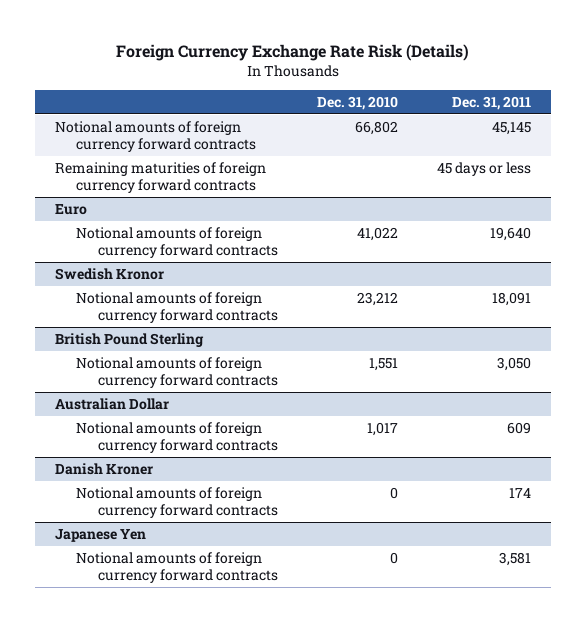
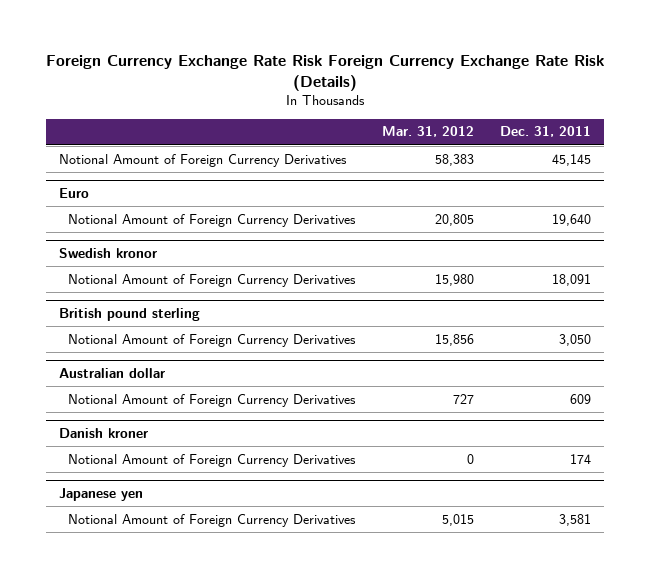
- Foreign Currency Exchange Rate Risk (Details)
+ Foreign Currency Exchange Rate Risk Foreign Currency Exchange Rate Risk (Details)
- | Dec. 31, 2010 | Dec. 31, 2011
+ | Mar. 31, 2012 | Dec. 31, 2011
- Notional amounts of foreign currency forward contracts | 66,802 | 45,145
- Remaining maturities of foreign currency forward contracts | | 45 days or less
+ Notional Amount of Foreign Currency Derivatives | 58,383 | 45,145
@ Euro
- Notional amounts of foreign currency forward contracts | 41,022 | 19,640
- Swedish Kronor
- Notional amounts of foreign currency forward contracts | 23,212 | 18,091
- British Pound Sterling
- Notional amounts of foreign currency forward contracts | 1,551 | 3,050
- Australian Dollar
- Notional amounts of foreign currency forward contracts | 1,017 | 609
- Danish Kroner
- Notional amounts of foreign currency forward contracts | 0 | 174
- Japanese Yen
- Notional amounts of foreign currency forward contracts | 0 | 3,581
@ Euro
+ Notional Amount of Foreign Currency Derivatives | 20,805 | 19,640
+ Swedish kronor
+ Notional Amount of Foreign Currency Derivatives | 15,980 | 18,091
+ British pound sterling
+ Notional Amount of Foreign Currency Derivatives | 15,856 | 3,050
+ Australian dollar
+ Notional Amount of Foreign Currency Derivatives | 727 | 609
+ Danish kroner
+ Notional Amount of Foreign Currency Derivatives | 0 | 174
+ Japanese yen
+ Notional Amount of Foreign Currency Derivatives | 5,015 | 3,581

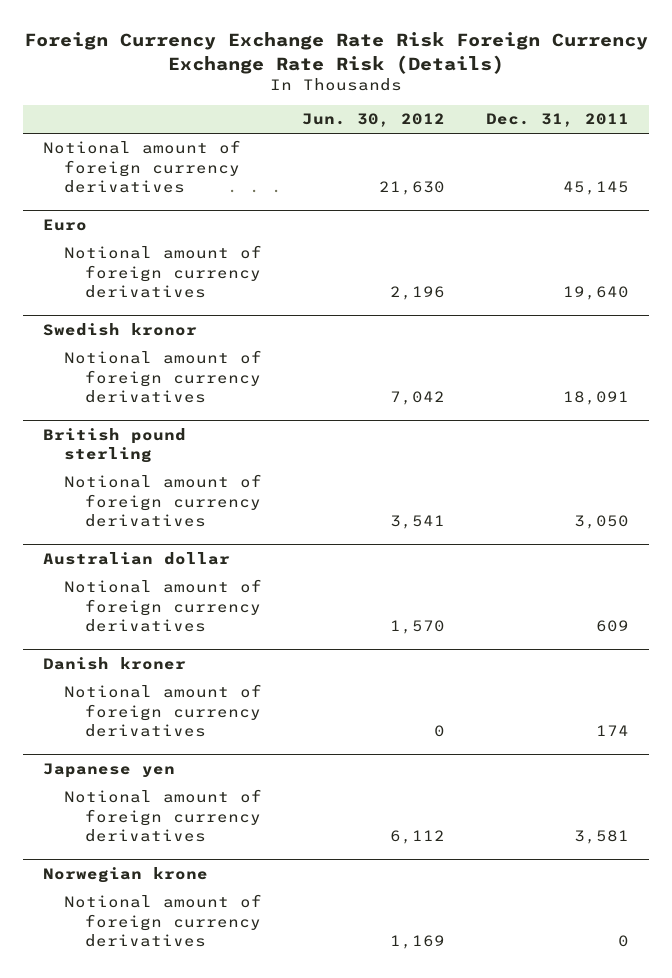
- | Mar. 31, 2012 | Dec. 31, 2011
+ | Jun. 30, 2012 | Dec. 31, 2011
- Notional Amount of Foreign Currency Derivatives | 58,383 | 45,145
+ Notional amount of foreign currency derivatives | 21,630 | 45,145
@ Euro
- Notional Amount of Foreign Currency Derivatives | 20,805 | 19,640
+ Notional amount of foreign currency derivatives | 2,196 | 19,640
@ Swedish kronor
- Notional Amount of Foreign Currency Derivatives | 15,980 | 18,091
+ Notional amount of foreign currency derivatives | 7,042 | 18,091
@ British pound sterling
- Notional Amount of Foreign Currency Derivatives | 15,856 | 3,050
+ Notional amount of foreign currency derivatives | 3,541 | 3,050
@ Australian dollar
- Notional Amount of Foreign Currency Derivatives | 727 | 609
+ Notional amount of foreign currency derivatives | 1,570 | 609
@ Danish kroner
- Notional Amount of Foreign Currency Derivatives | 0 | 174
+ Notional amount of foreign currency derivatives | 0 | 174
@ Japanese yen
- Notional Amount of Foreign Currency Derivatives | 5,015 | 3,581
+ Notional amount of foreign currency derivatives | 6,112 | 3,581
+ Norwegian krone
+ Notional amount of foreign currency derivatives | 1,169 | 0

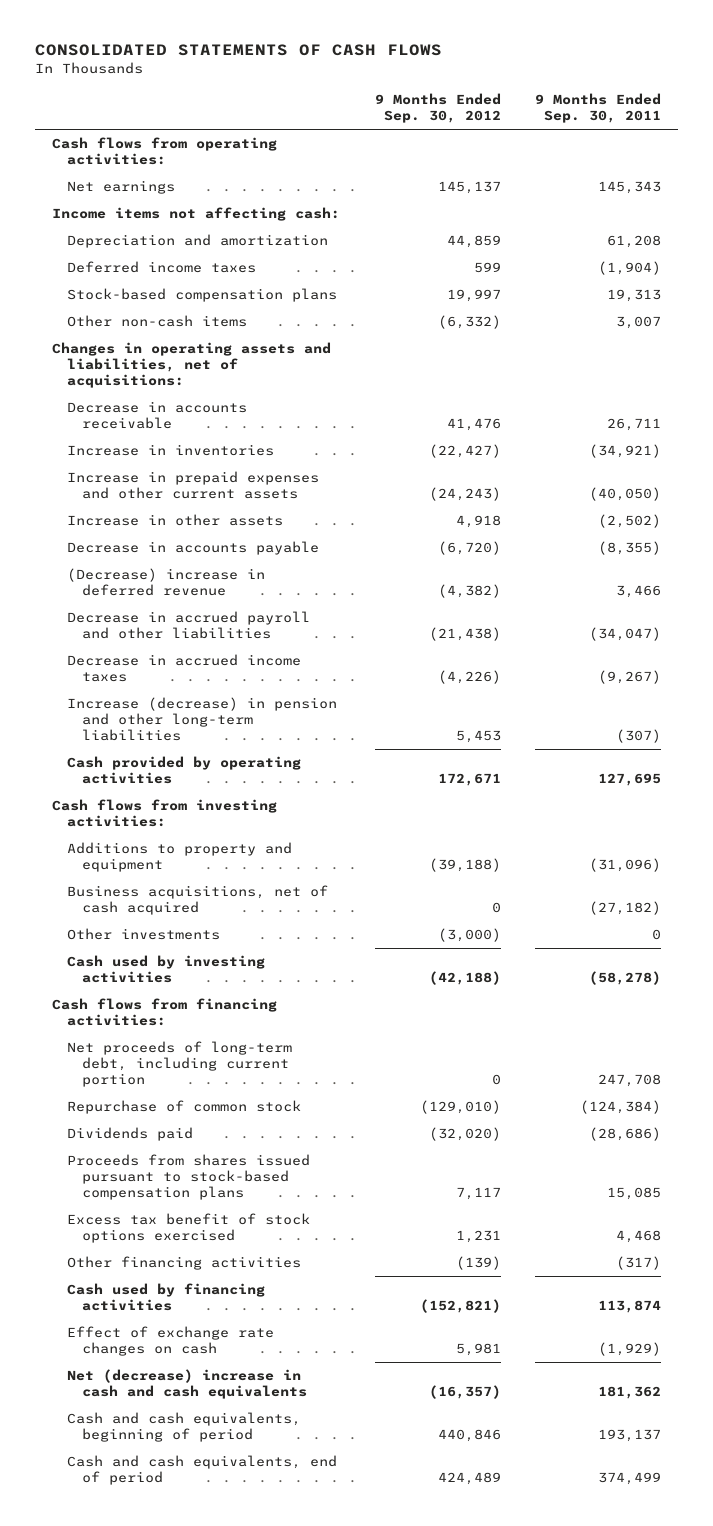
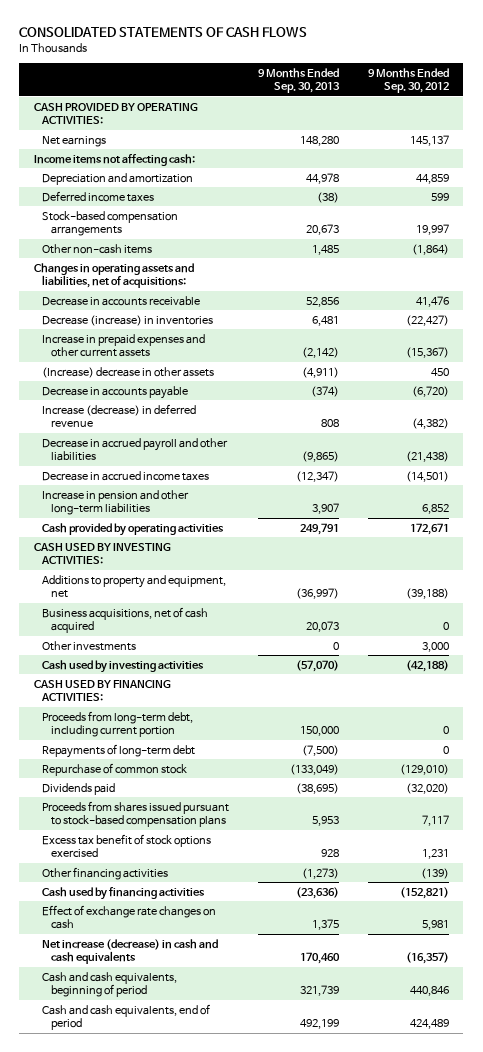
- | 9 Months Ended Sep. 30, 2012 | 9 Months Ended Sep. 30, 2011
+ | 9 Months Ended Sep. 30, 2013 | 9 Months Ended Sep. 30, 2012
- Cash flows from operating activities:
+ CASH PROVIDED BY OPERATING ACTIVITIES:
- Stock-based compensation plans | 19,997 | 19,313
- Other non-cash items | (6,332) | 3,007
+ Stock-based compensation arrangements | 20,673 | 19,997
+ Other non-cash items | 1,485 | (1,864)
- Increase in inventories | (22,427) | (34,921)
- Increase in prepaid expenses and other current assets | (24,243) | (40,050)
- Increase in other assets | 4,918 | (2,502)
+ Decrease (increase) in inventories | 6,481 | (22,427)
+ Increase in prepaid expenses and other current assets | (2,142) | (15,367)
+ (Increase) decrease in other assets | (4,911) | 450
- (Decrease) increase in deferred revenue | (4,382) | 3,466
+ Increase (decrease) in deferred revenue | 808 | (4,382)
- Decrease in accrued income taxes | (4,226) | (9,267)
- Increase (decrease) in pension and other long-term liabilities | 5,453 | (307)
+ Decrease in accrued income taxes | (12,347) | (14,501)
+ Increase in pension and other long-term liabilities | 3,907 | 6,852
- Cash flows from investing activities:
- Additions to property and equipment | (39,188) | (31,096)
+ CASH USED BY INVESTING ACTIVITIES:
+ Additions to property and equipment, net | (36,997) | (39,188)
- Other investments | (3,000) | 0
+ Other investments | 0 | 3,000
- Cash flows from financing activities:
- Net proceeds of long-term debt, including current portion | 0 | 247,708
+ CASH USED BY FINANCING ACTIVITIES:
+ Proceeds from long-term debt, including current portion | 150,000 | 0
+ Repayments of long-term debt | (7,500) | 0
- Net (decrease) increase in cash and cash equivalents | (16,357) | 181,362
+ Net increase (decrease) in cash and cash equivalents | 170,460 | (16,357)

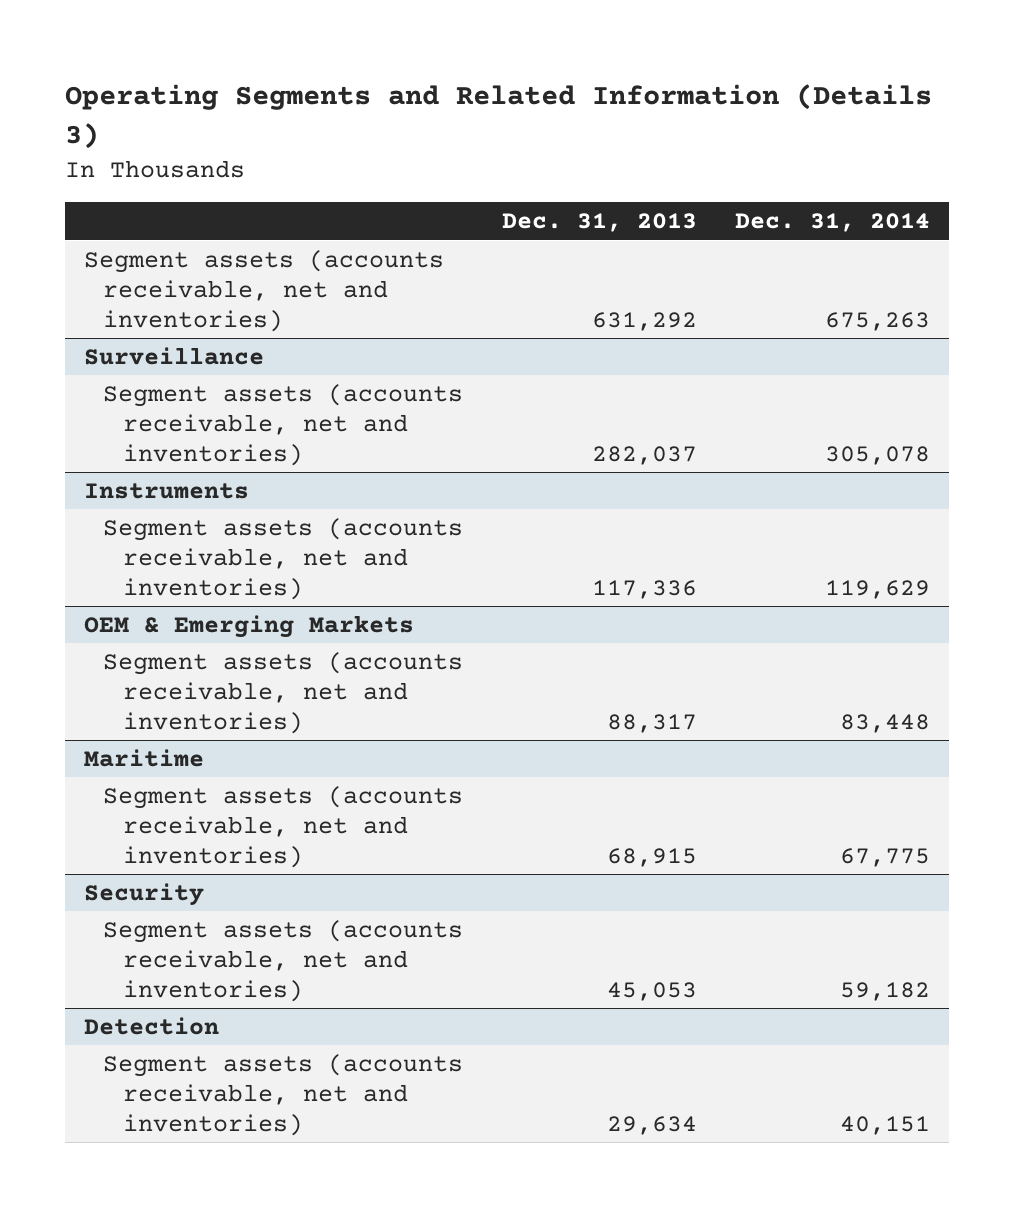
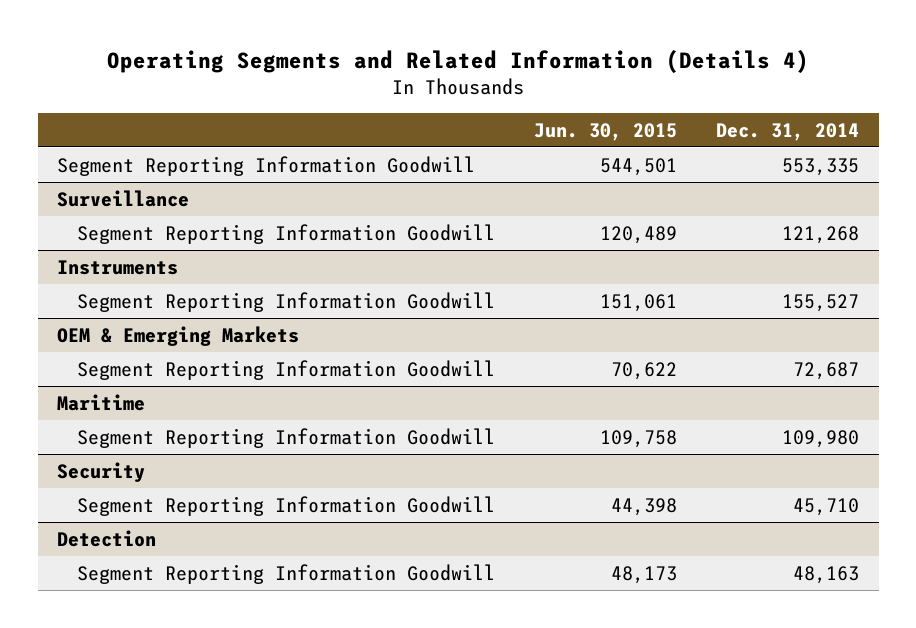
- Operating Segments and Related Information (Details 3)
+ Operating Segments and Related Information (Details 4)
- | Dec. 31, 2013 | Dec. 31, 2014
+ | Jun. 30, 2015 | Dec. 31, 2014
- Segment assets (accounts receivable, net and inventories) | 631,292 | 675,263
+ Segment Reporting Information Goodwill | 544,501 | 553,335
@ Surveillance
- Segment assets (accounts receivable, net and inventories) | 282,037 | 305,078
+ Segment Reporting Information Goodwill | 120,489 | 121,268
@ Instruments
- Segment assets (accounts receivable, net and inventories) | 117,336 | 119,629
+ Segment Reporting Information Goodwill | 151,061 | 155,527
@ OEM & Emerging Markets
- Segment assets (accounts receivable, net and inventories) | 88,317 | 83,448
+ Segment Reporting Information Goodwill | 70,622 | 72,687
@ Maritime
- Segment assets (accounts receivable, net and inventories) | 68,915 | 67,775
+ Segment Reporting Information Goodwill | 109,758 | 109,980
@ Security
- Segment assets (accounts receivable, net and inventories) | 45,053 | 59,182
+ Segment Reporting Information Goodwill | 44,398 | 45,710
@ Detection
- Segment assets (accounts receivable, net and inventories) | 29,634 | 40,151
+ Segment Reporting Information Goodwill | 48,173 | 48,163

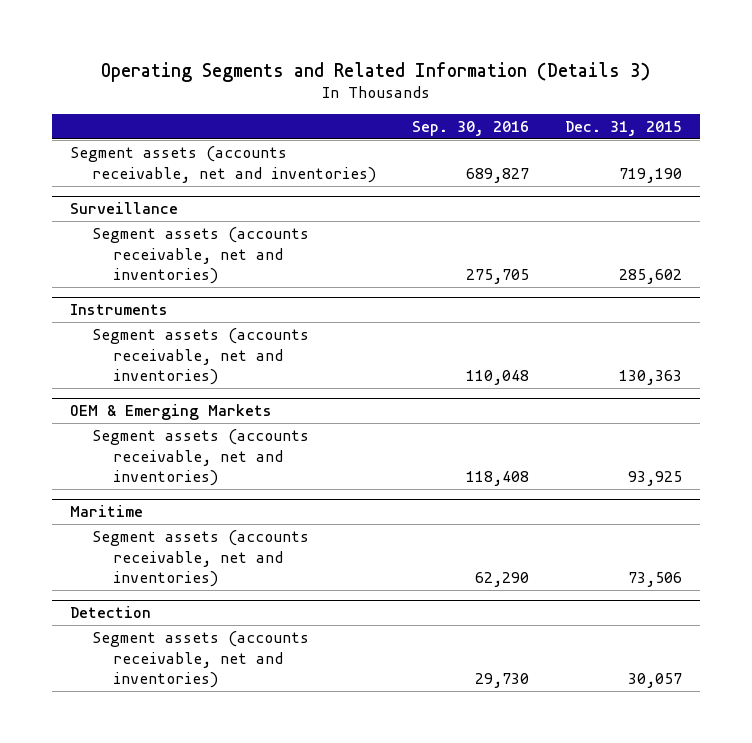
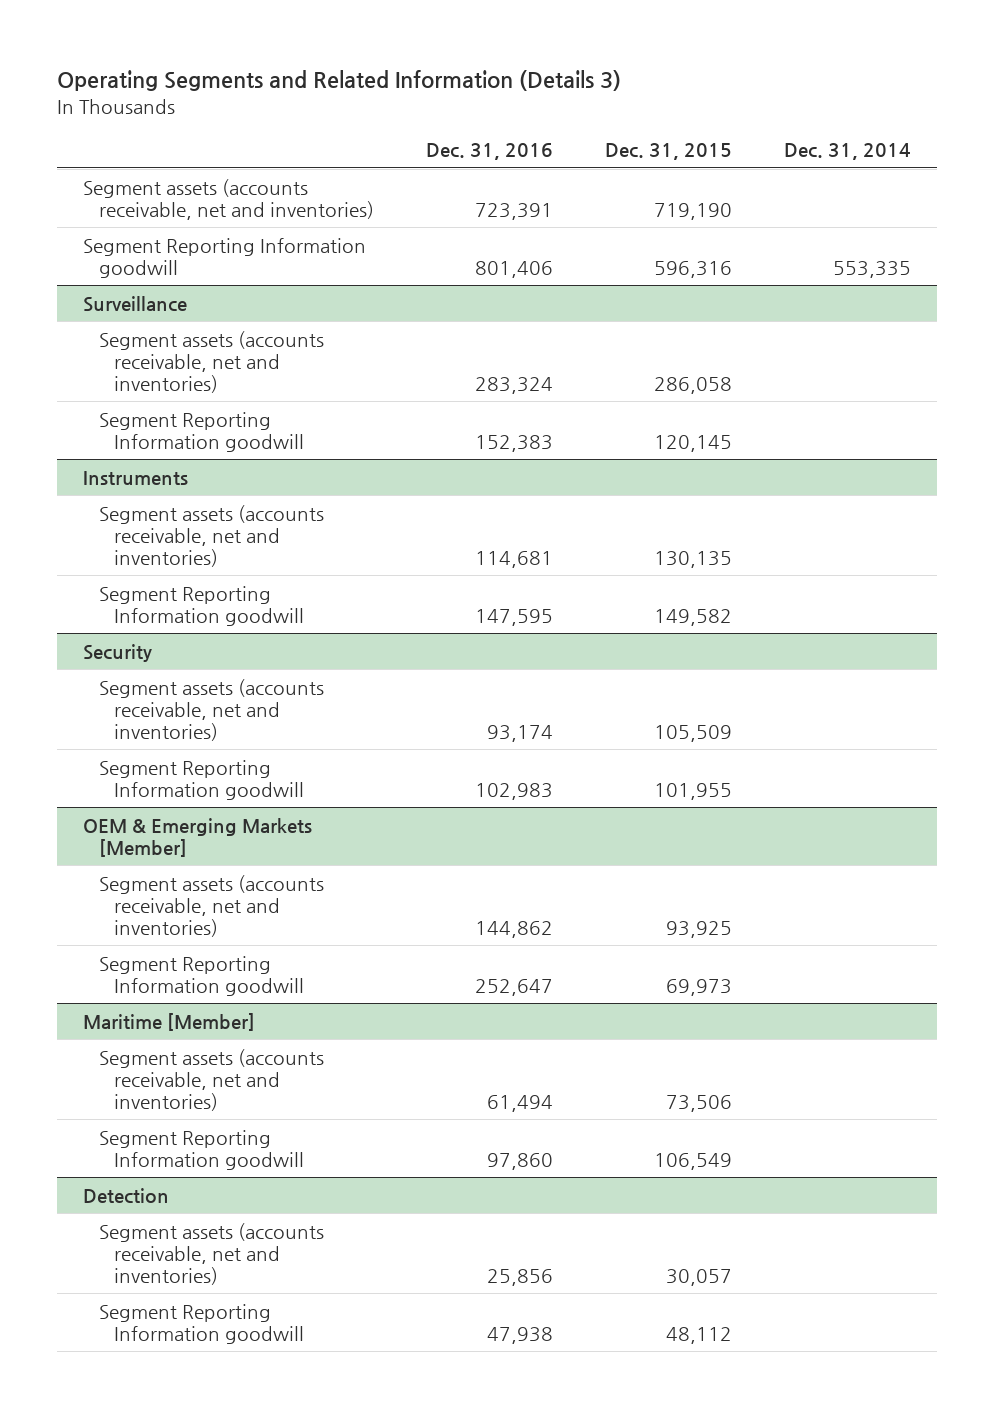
- | Sep. 30, 2016 | Dec. 31, 2015
+ | Dec. 31, 2016 | Dec. 31, 2015 | Dec. 31, 2014
+ Segment Reporting Information goodwill | 801,406 | 596,316 | 553,335
@ Surveillance
- Segment assets (accounts receivable, net and inventories) | 275,705 | 285,602
+ Segment assets (accounts receivable, net and inventories) | 283,324 | 286,058 |
+ Segment Reporting Information goodwill | 152,383 | 120,145 |
@ Instruments
- Segment assets (accounts receivable, net and inventories) | 110,048 | 130,363
- OEM & Emerging Markets
@ Instruments
+ Segment assets (accounts receivable, net and inventories) | 114,681 | 130,135 |
+ Segment Reporting Information goodwill | 147,595 | 149,582 |
+ Security
+ Segment assets (accounts receivable, net and inventories) | 93,174 | 105,509 |
+ Segment Reporting Information goodwill | 102,983 | 101,955 |
+ OEM & Emerging Markets [Member]
- Maritime
+ Segment Reporting Information goodwill | 252,647 | 69,973 |
+ Maritime [Member]
+ Segment Reporting Information goodwill | 97,860 | 106,549 |
@ Detection
+ Segment Reporting Information goodwill | 47,938 | 48,112 |

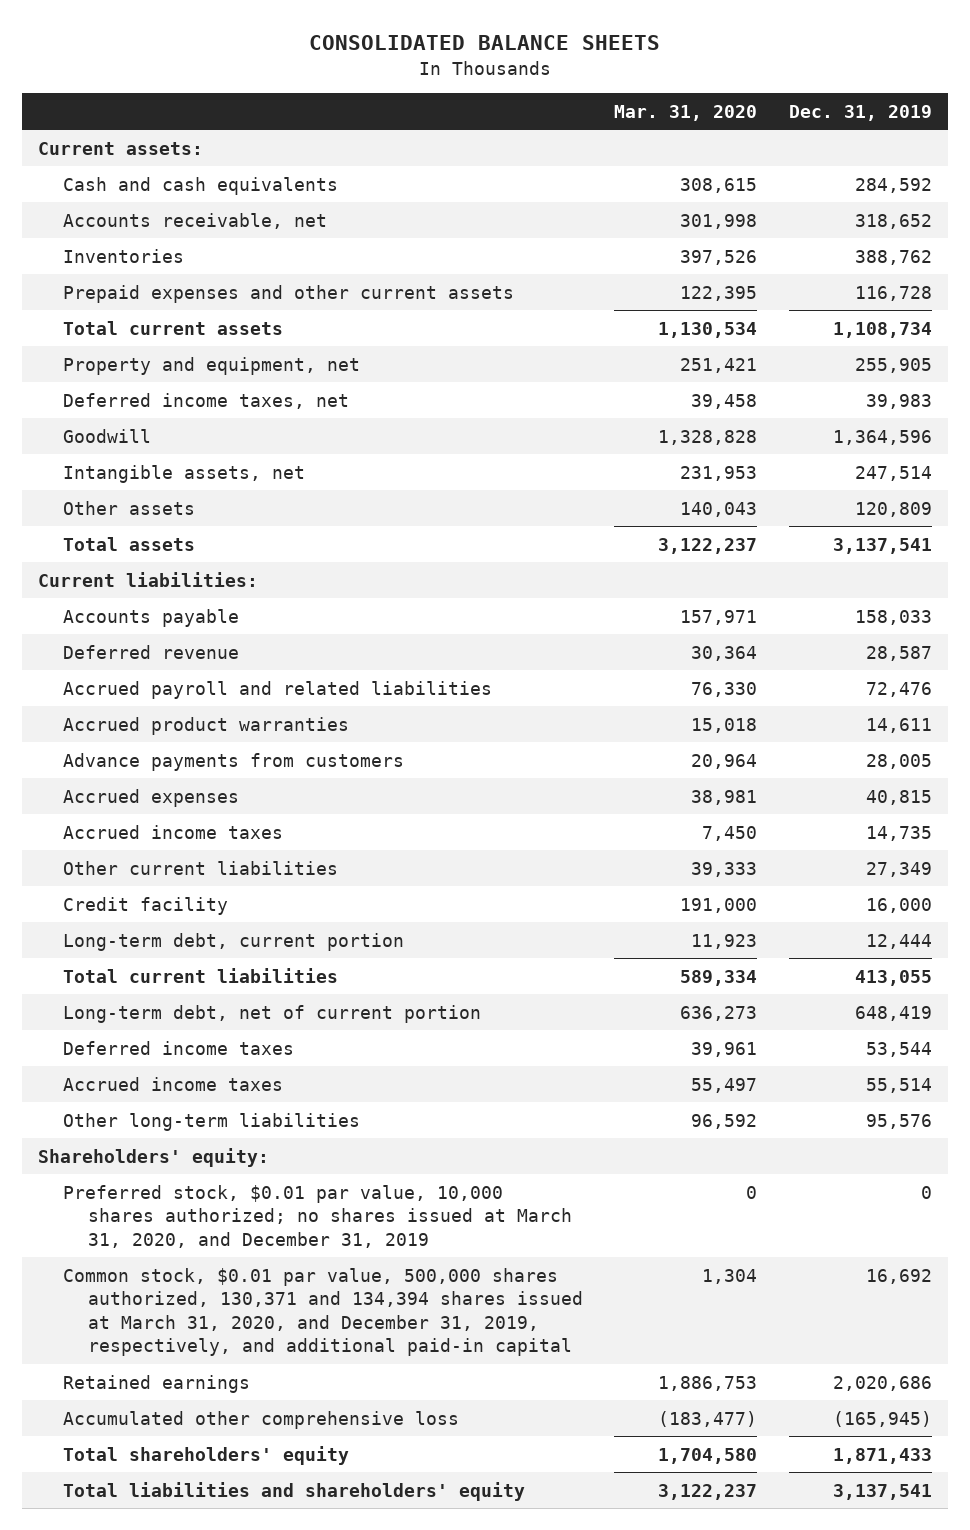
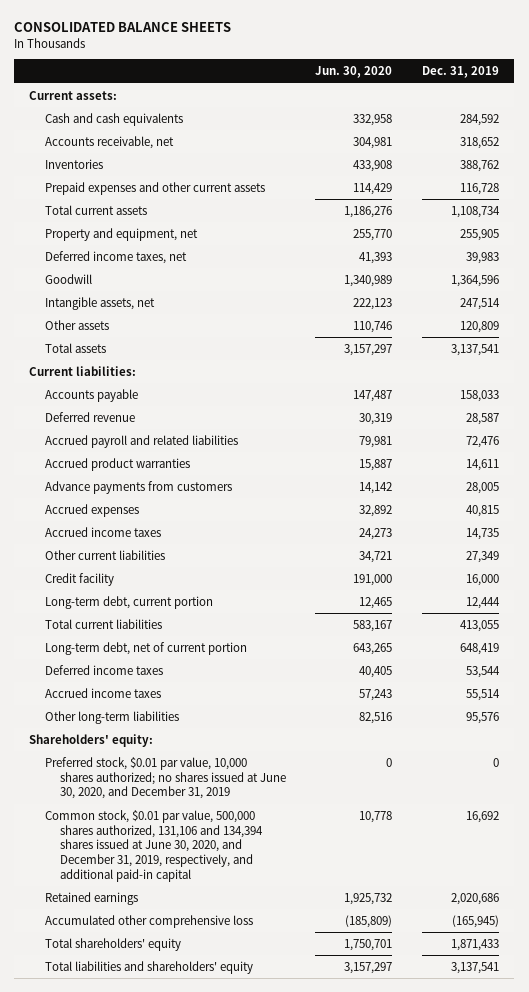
- | Mar. 31, 2020 | Dec. 31, 2019
+ | Jun. 30, 2020 | Dec. 31, 2019
- Preferred stock, $0.01 par value, 10,000 shares authorized; no shares issued at March 31, 2020, and December 31, 2019 | 0 | 0
- Common stock, $0.01 par value, 500,000 shares authorized, 130,371 and 134,394 shares issued at March 31, 2020, and December 31, 2019, respectively, and additional paid-in capital | 1,304 | 16,692
+ Preferred stock, $0.01 par value, 10,000 shares authorized; no shares issued at June 30, 2020, and December 31, 2019 | 0 | 0
+ Common stock, $0.01 par value, 500,000 shares authorized, 131,106 and 134,394 shares issued at June 30, 2020, and December 31, 2019, respectively, and additional paid-in capital | 10,778 | 16,692

